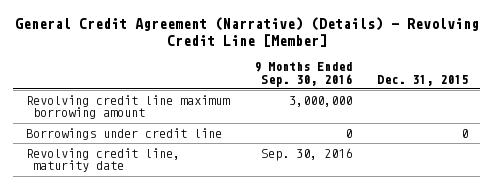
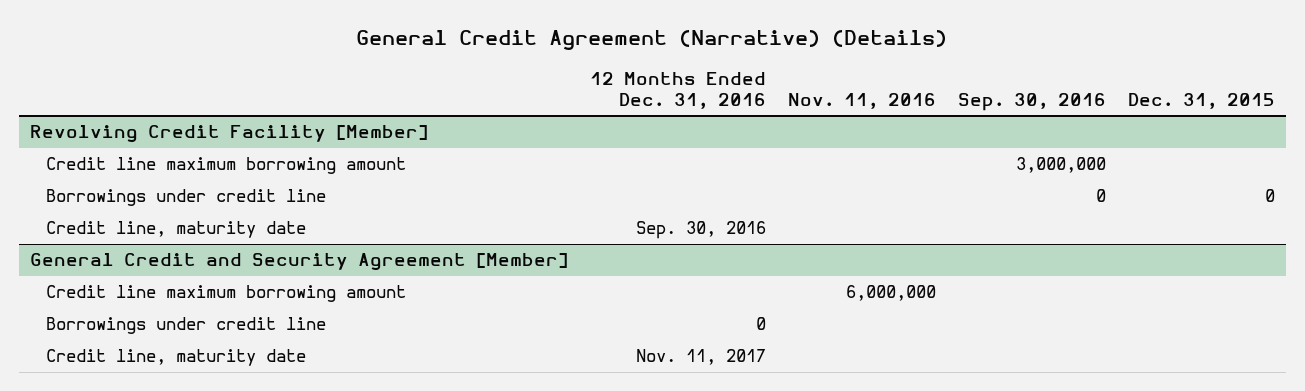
- General Credit Agreement (Narrative) (Details) - Revolving Credit Line [Member]
+ General Credit Agreement (Narrative) (Details)
- | 9 Months Ended Sep. 30, 2016 | Dec. 31, 2015
+ | 12 Months Ended Dec. 31, 2016 | Nov. 11, 2016 | Sep. 30, 2016 | Dec. 31, 2015
- Revolving credit line maximum borrowing amount | 3,000,000 |
- Borrowings under credit line | 0 | 0
- Revolving credit line, maturity date | Sep. 30, 2016 |
+ Revolving Credit Facility [Member]
+ Credit line maximum borrowing amount | | | 3,000,000 |
+ Borrowings under credit line | | | 0 | 0
+ Credit line, maturity date | Sep. 30, 2016 | | |
+ General Credit and Security Agreement [Member]
+ Credit line maximum borrowing amount | | 6,000,000 | |
+ Borrowings under credit line | 0 | | |
+ Credit line, maturity date | Nov. 11, 2017 | | |

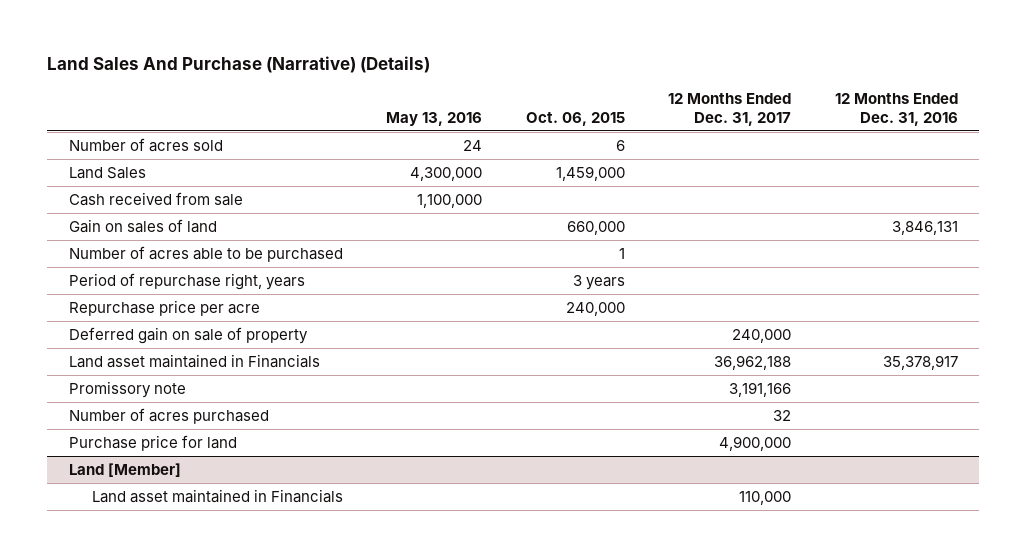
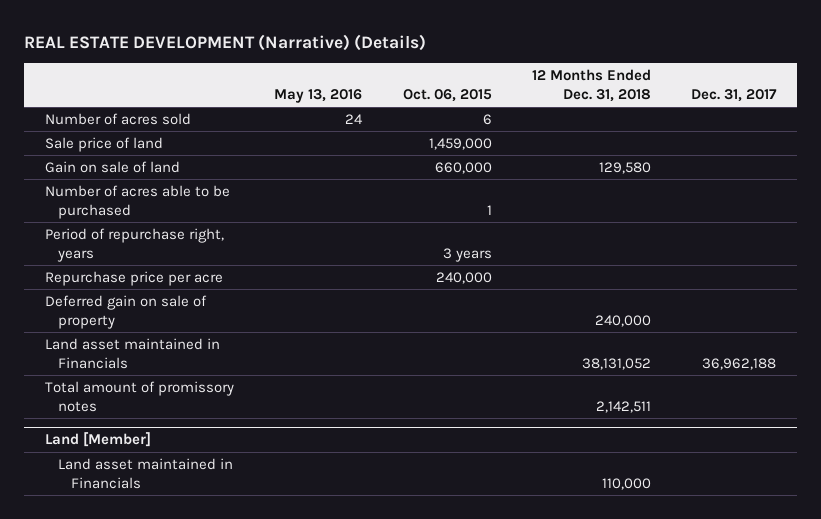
- Land Sales And Purchase (Narrative) (Details)
+ REAL ESTATE DEVELOPMENT (Narrative) (Details)
- | May 13, 2016 | Oct. 06, 2015 | 12 Months Ended Dec. 31, 2017 | 12 Months Ended Dec. 31, 2016
+ | May 13, 2016 | Oct. 06, 2015 | 12 Months Ended Dec. 31, 2018 | Dec. 31, 2017
- Land Sales | 4,300,000 | 1,459,000 | |
- Cash received from sale | 1,100,000 | | |
- Gain on sales of land | | 660,000 | | 3,846,131
+ Sale price of land | | 1,459,000 | |
+ Gain on sale of land | | 660,000 | 129,580 |
- Promissory note | | | 3,191,166 |
- Number of acres purchased | | | 32 |
- Purchase price for land | | | 4,900,000 |
+ Total amount of promissory notes | | | 2,142,511 |

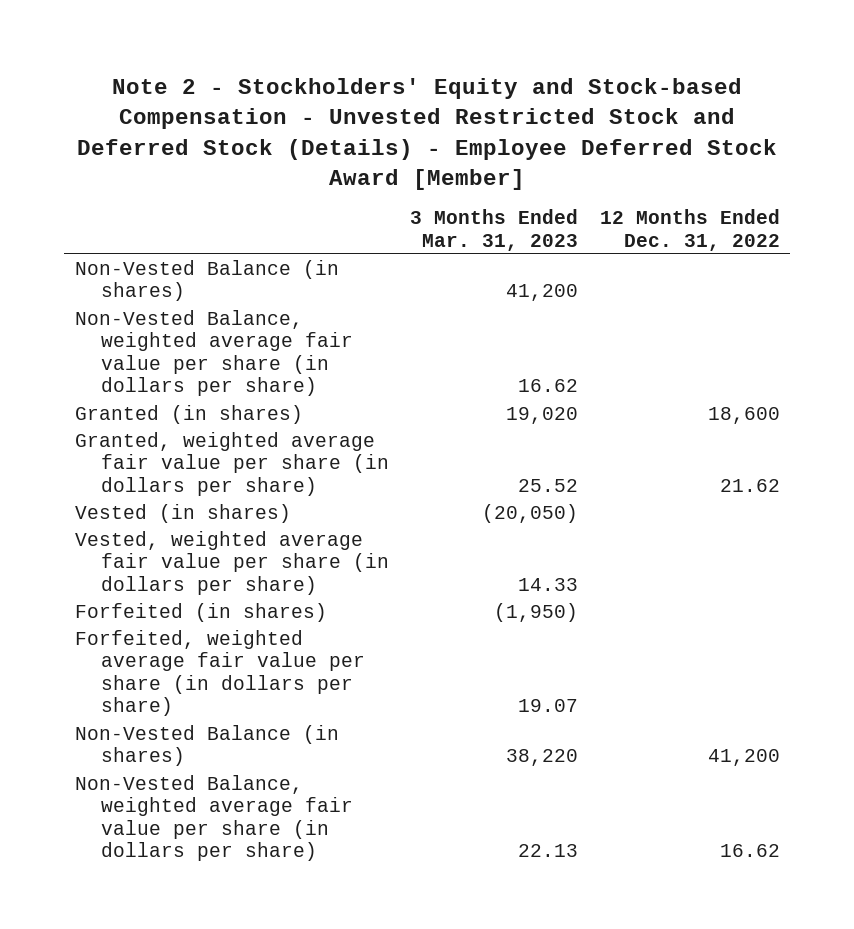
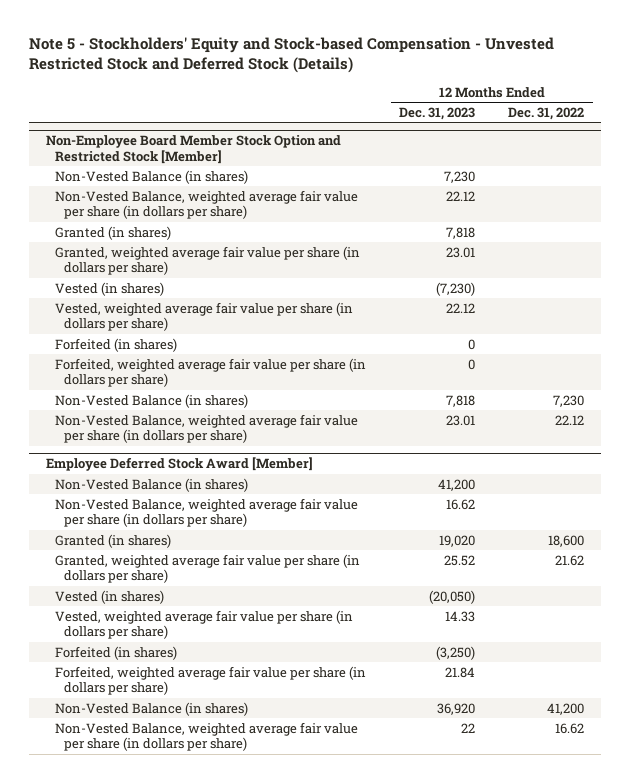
- Note 2 - Stockholders' Equity and Stock-based Compensation - Unvested Restricted Stock and Deferred Stock (Details) - Employee Deferred Stock Award [Member]
+ Note 5 - Stockholders' Equity and Stock-based Compensation - Unvested Restricted Stock and Deferred Stock (Details)
- | 3 Months Ended Mar. 31, 2023 | 12 Months Ended Dec. 31, 2022
+ | 12 Months Ended Dec. 31, 2023 | 12 Months Ended Dec. 31, 2022
+ Non-Employee Board Member Stock Option and Restricted Stock [Member]
+ Non-Vested Balance (in shares) | 7,230 |
+ Non-Vested Balance, weighted average fair value per share (in dollars per share) | 22.12 |
+ Granted (in shares) | 7,818 |
+ Granted, weighted average fair value per share (in dollars per share) | 23.01 |
+ Vested (in shares) | (7,230) |
+ Vested, weighted average fair value per share (in dollars per share) | 22.12 |
+ Forfeited (in shares) | 0 |
+ Forfeited, weighted average fair value per share (in dollars per share) | 0 |
+ Non-Vested Balance (in shares) | 7,818 | 7,230
+ Non-Vested Balance, weighted average fair value per share (in dollars per share) | 23.01 | 22.12
+ Employee Deferred Stock Award [Member]

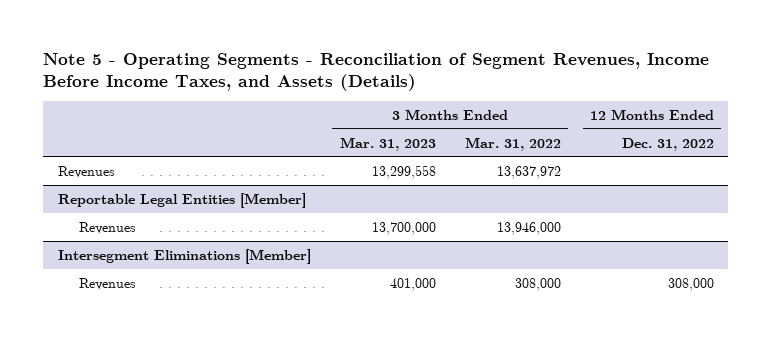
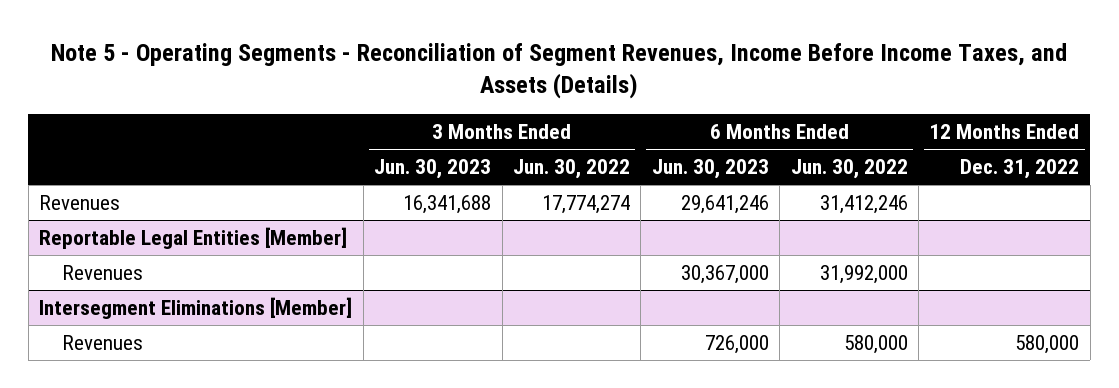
- | 3 Months Ended Mar. 31, 2023 | 3 Months Ended Mar. 31, 2022 | 12 Months Ended Dec. 31, 2022
+ | 3 Months Ended Jun. 30, 2023 | 3 Months Ended Jun. 30, 2022 | 6 Months Ended Jun. 30, 2023 | 6 Months Ended Jun. 30, 2022 | 12 Months Ended Dec. 31, 2022
@ Intersegment Eliminations [Member]
- Revenues | 401,000 | 308,000 | 308,000
+ Revenues | | | 726,000 | 580,000 | 580,000

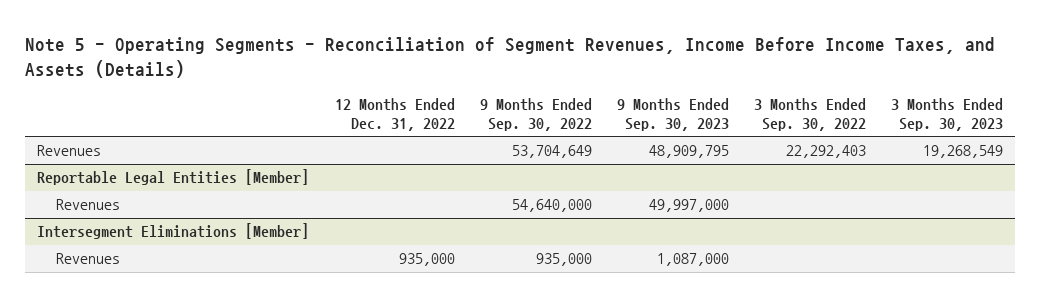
- | 3 Months Ended Jun. 30, 2023 | 3 Months Ended Jun. 30, 2022 | 6 Months Ended Jun. 30, 2023 | 6 Months Ended Jun. 30, 2022 | 12 Months Ended Dec. 31, 2022
+ | 12 Months Ended Dec. 31, 2022 | 9 Months Ended Sep. 30, 2022 | 9 Months Ended Sep. 30, 2023 | 3 Months Ended Sep. 30, 2022 | 3 Months Ended Sep. 30, 2023
@ Intersegment Eliminations [Member]
- Revenues | | | 726,000 | 580,000 | 580,000
+ Revenues | 935,000 | 935,000 | 1,087,000 | |

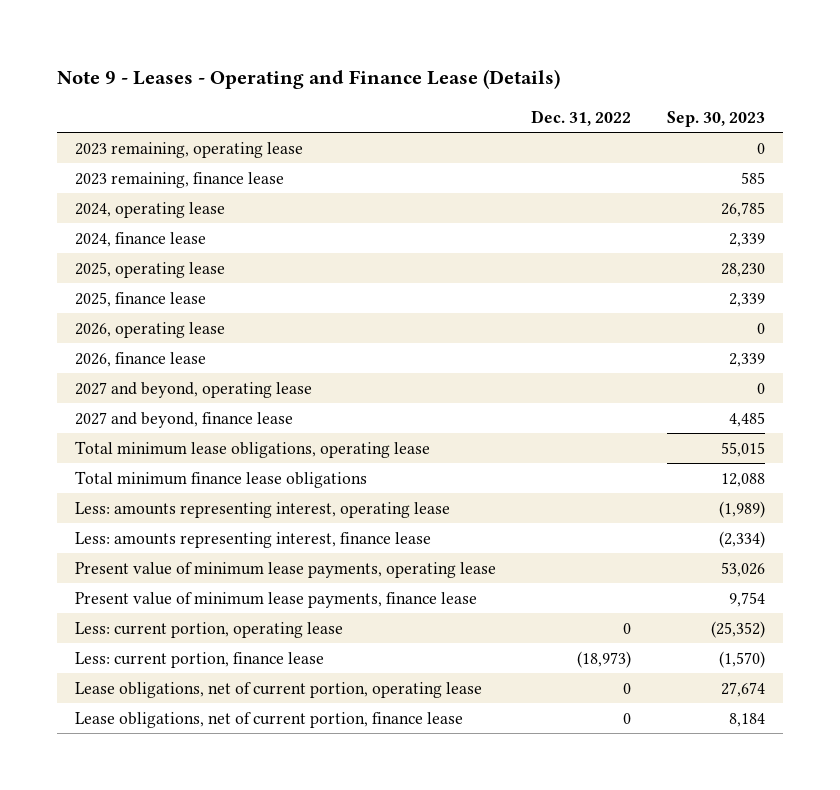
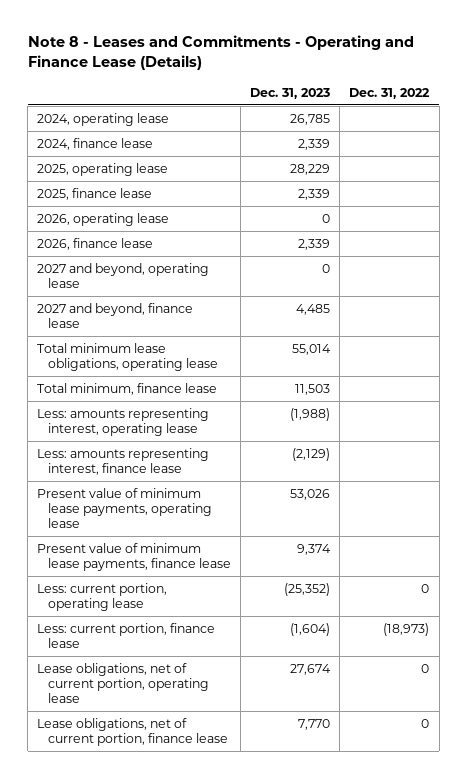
- Note 9 - Leases - Operating and Finance Lease (Details)
+ Note 8 - Leases and Commitments - Operating and Finance Lease (Details)
- | Dec. 31, 2022 | Sep. 30, 2023
+ | Dec. 31, 2023 | Dec. 31, 2022
- 2023 remaining, operating lease | | 0
- 2023 remaining, finance lease | | 585
- Total minimum finance lease obligations | | 12,088
+ Total minimum, finance lease | 11,503 |

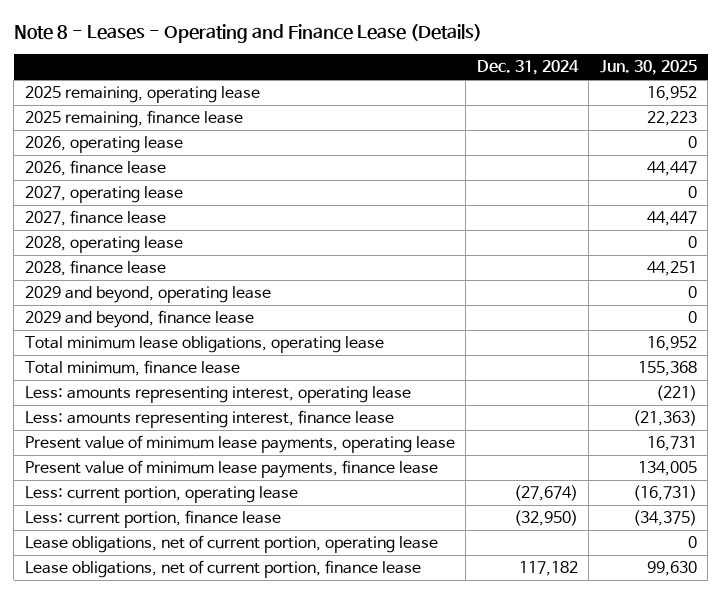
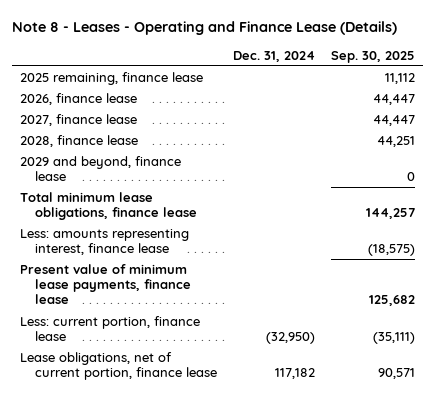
- | Dec. 31, 2024 | Jun. 30, 2025
+ | Dec. 31, 2024 | Sep. 30, 2025
- 2025 remaining, operating lease | | 16,952
- 2026, operating lease | | 0
- 2027, operating lease | | 0
- 2028, operating lease | | 0
- 2029 and beyond, operating lease | | 0
- Total minimum lease obligations, operating lease | | 16,952
- Total minimum, finance lease | | 155,368
- Less: amounts representing interest, operating lease | | (221)
+ Total minimum lease obligations, finance lease | | 144,257
- Present value of minimum lease payments, operating lease | | 16,731
- Less: current portion, operating lease | (27,674) | (16,731)
- Lease obligations, net of current portion, operating lease | | 0

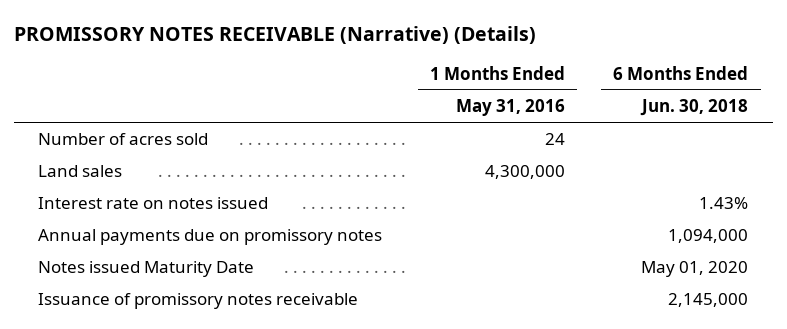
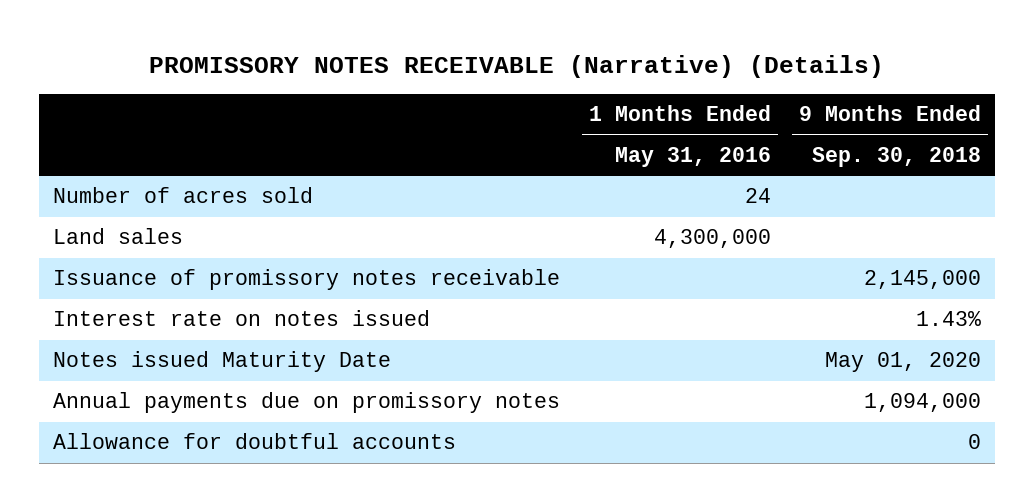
- | 1 Months Ended May 31, 2016 | 6 Months Ended Jun. 30, 2018
+ | 1 Months Ended May 31, 2016 | 9 Months Ended Sep. 30, 2018
moved up: Issuance of promissory notes receivable | | 2,145,000
moved down: Annual payments due on promissory notes | | 1,094,000
+ Allowance for doubtful accounts | | 0

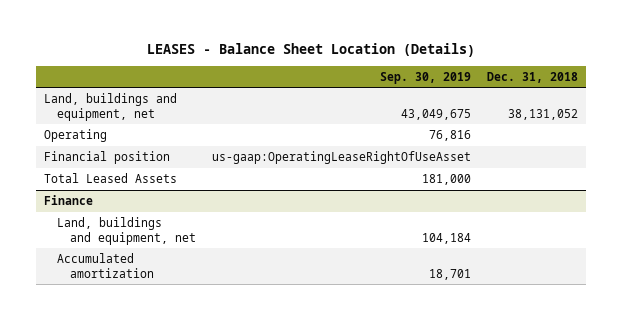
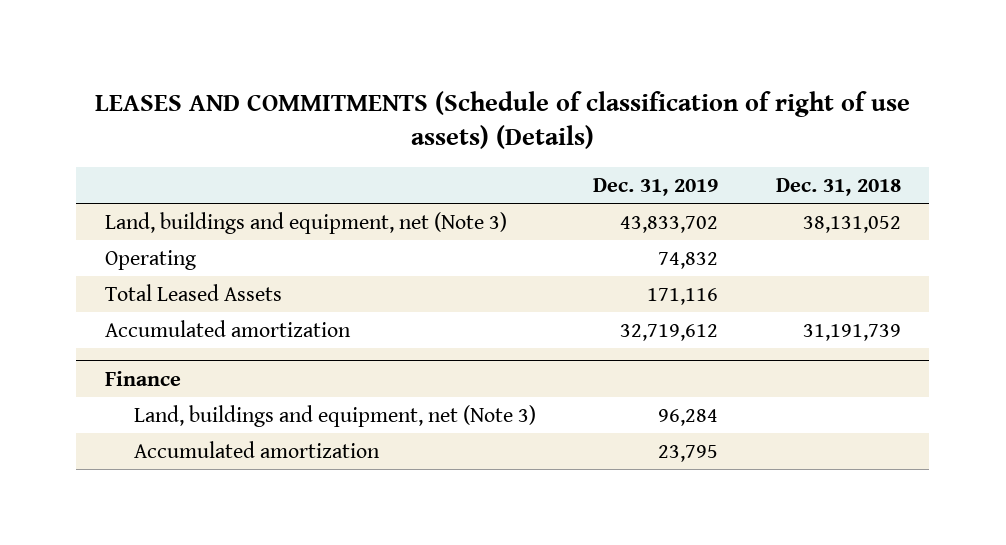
- LEASES - Balance Sheet Location (Details)
+ LEASES AND COMMITMENTS (Schedule of classification of right of use assets) (Details)
- | Sep. 30, 2019 | Dec. 31, 2018
+ | Dec. 31, 2019 | Dec. 31, 2018
- Land, buildings and equipment, net | 43,049,675 | 38,131,052
+ Land, buildings and equipment, net (Note 3) | 43,833,702 | 38,131,052
- Financial position | us-gaap:OperatingLeaseRightOfUseAsset |
+ Accumulated amortization | 32,719,612 | 31,191,739
@ Finance
- Land, buildings and equipment, net | 104,184 |
+ Land, buildings and equipment, net (Note 3) | 96,284 |

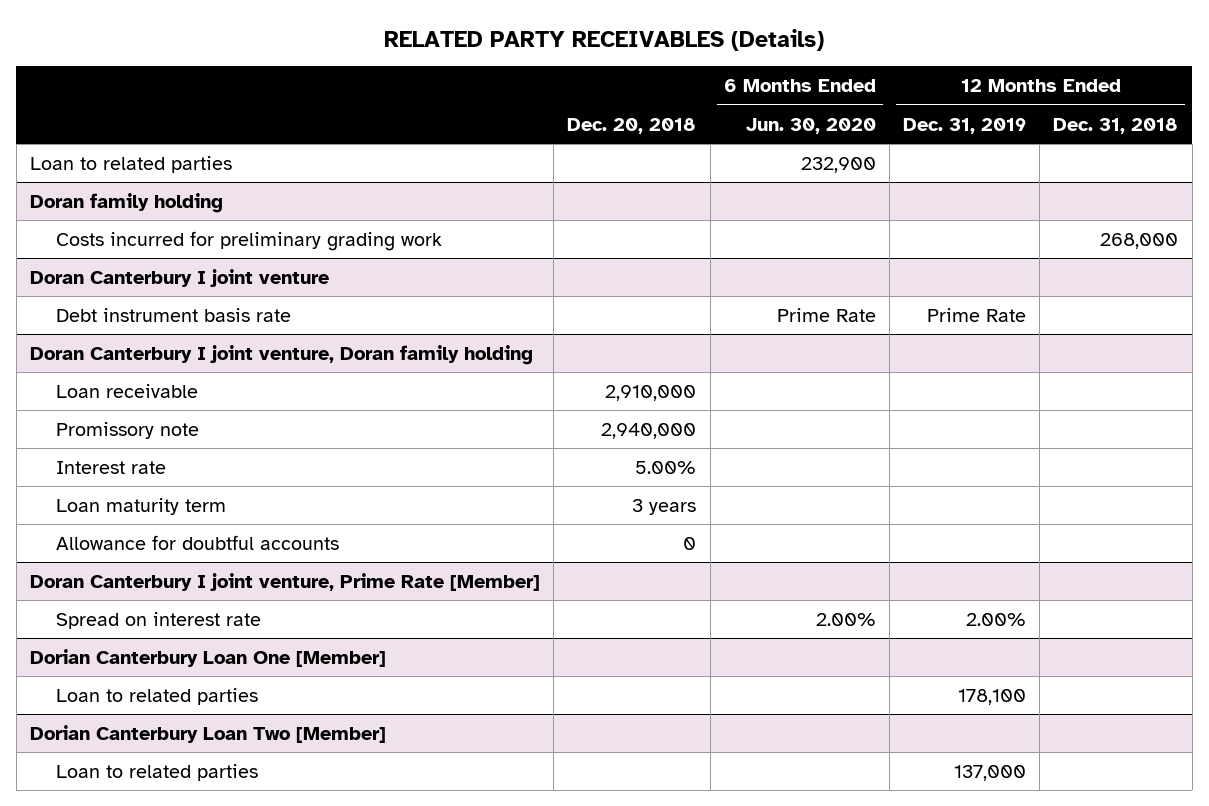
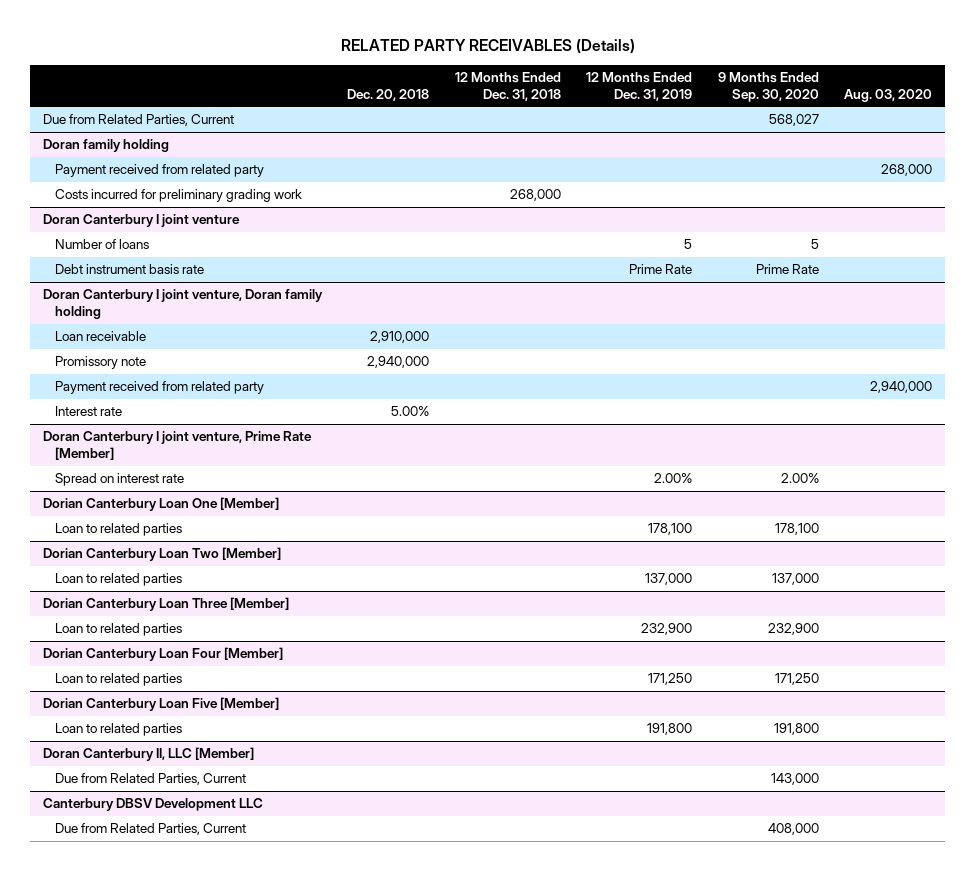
- | Dec. 20, 2018 | 6 Months Ended Jun. 30, 2020 | 12 Months Ended Dec. 31, 2019 | 12 Months Ended Dec. 31, 2018
+ | Dec. 20, 2018 | 12 Months Ended Dec. 31, 2018 | 12 Months Ended Dec. 31, 2019 | 9 Months Ended Sep. 30, 2020 | Aug. 03, 2020
- Loan to related parties | | 232,900 | |
+ Due from Related Parties, Current | | | | 568,027 |
@ Doran family holding
+ Payment received from related party | | | | | 268,000
@ Doran Canterbury I joint venture
+ Number of loans | | | 5 | 5 |
@ Doran Canterbury I joint venture, Doran family holding
+ Payment received from related party | | | | | 2,940,000
- Loan maturity term | 3 years | | |
- Allowance for doubtful accounts | 0 | | |
+ Dorian Canterbury Loan Three [Member]
+ Loan to related parties | | | 232,900 | 232,900 |
+ Dorian Canterbury Loan Four [Member]
+ Loan to related parties | | | 171,250 | 171,250 |
+ Dorian Canterbury Loan Five [Member]
+ Loan to related parties | | | 191,800 | 191,800 |
+ Doran Canterbury II, LLC [Member]
+ Due from Related Parties, Current | | | | 143,000 |
+ Canterbury DBSV Development LLC
+ Due from Related Parties, Current | | | | 408,000 |

